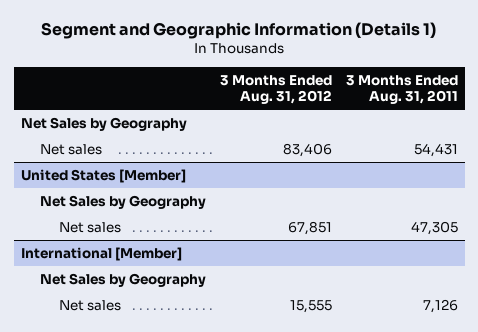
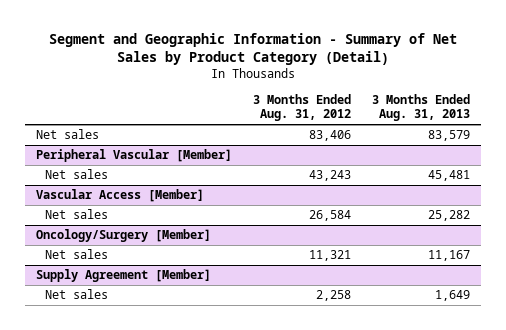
- Segment and Geographic Information (Details 1)
+ Segment and Geographic Information - Summary of Net Sales by Product Category (Detail)
- | 3 Months Ended Aug. 31, 2012 | 3 Months Ended Aug. 31, 2011
+ | 3 Months Ended Aug. 31, 2012 | 3 Months Ended Aug. 31, 2013
- Net Sales by Geography
- United States [Member]
- Net Sales by Geography
- Net sales | 67,851 | 47,305
- International [Member]
- Net Sales by Geography
- Net sales | 15,555 | 7,126
+ Peripheral Vascular [Member]
+ Net sales | 43,243 | 45,481
+ Vascular Access [Member]
+ Net sales | 26,584 | 25,282
+ Oncology/Surgery [Member]
+ Net sales | 11,321 | 11,167
+ Supply Agreement [Member]
+ Net sales | 2,258 | 1,649

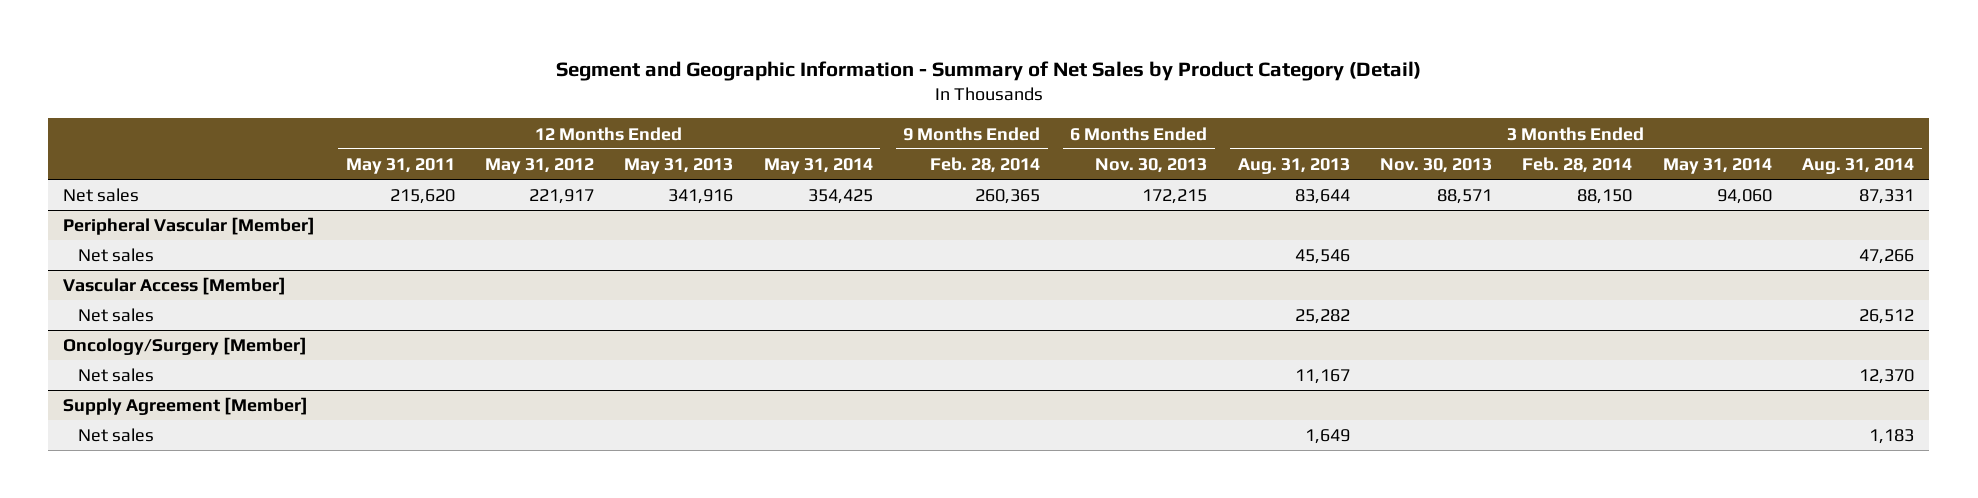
- | 3 Months Ended Aug. 31, 2012 | 3 Months Ended Aug. 31, 2013
+ | 12 Months Ended May 31, 2011 | 12 Months Ended May 31, 2012 | 12 Months Ended May 31, 2013 | 12 Months Ended May 31, 2014 | 9 Months Ended Feb. 28, 2014 | 6 Months Ended Nov. 30, 2013 | 3 Months Ended Aug. 31, 2013 | 3 Months Ended Nov. 30, 2013 | 3 Months Ended Feb. 28, 2014 | 3 Months Ended May 31, 2014 | 3 Months Ended Aug. 31, 2014
- Net sales | 83,406 | 83,579
+ Net sales | 215,620 | 221,917 | 341,916 | 354,425 | 260,365 | 172,215 | 83,644 | 88,571 | 88,150 | 94,060 | 87,331
@ Peripheral Vascular [Member]
- Net sales | 43,243 | 45,481
+ Net sales | | | | | | | 45,546 | | | | 47,266

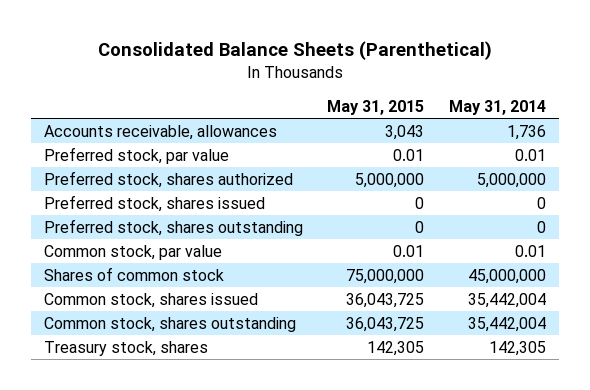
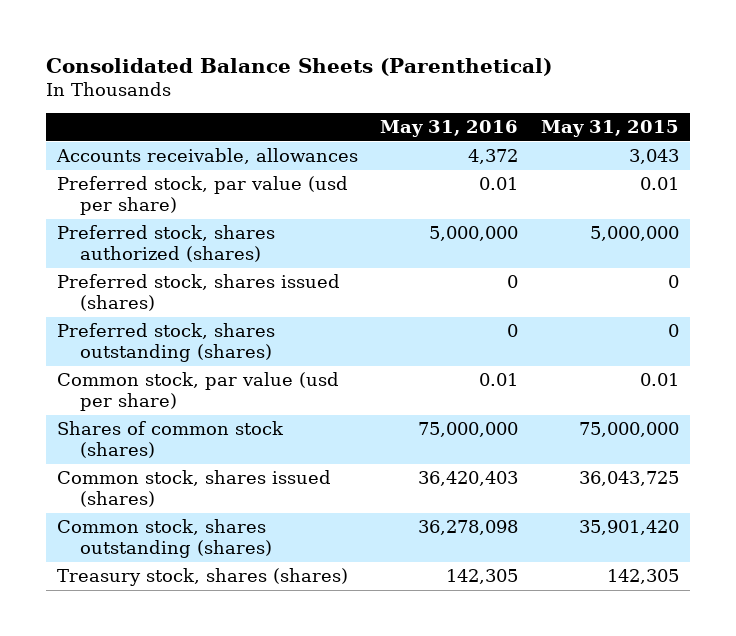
- | May 31, 2015 | May 31, 2014
+ | May 31, 2016 | May 31, 2015
- Preferred stock, par value | 0.01 | 0.01
- Preferred stock, shares authorized | 5,000,000 | 5,000,000
- Preferred stock, shares issued | 0 | 0
- Preferred stock, shares outstanding | 0 | 0
- Common stock, par value | 0.01 | 0.01
- Shares of common stock | 75,000,000 | 45,000,000
- Common stock, shares issued | 36,043,725 | 35,442,004
- Common stock, shares outstanding | 36,043,725 | 35,442,004
- Treasury stock, shares | 142,305 | 142,305
+ Preferred stock, par value (usd per share) | 0.01 | 0.01
+ Preferred stock, shares authorized (shares) | 5,000,000 | 5,000,000
+ Preferred stock, shares issued (shares) | 0 | 0
+ Preferred stock, shares outstanding (shares) | 0 | 0
+ Common stock, par value (usd per share) | 0.01 | 0.01
+ Shares of common stock (shares) | 75,000,000 | 75,000,000
+ Common stock, shares issued (shares) | 36,420,403 | 36,043,725
+ Common stock, shares outstanding (shares) | 36,278,098 | 35,901,420
+ Treasury stock, shares (shares) | 142,305 | 142,305

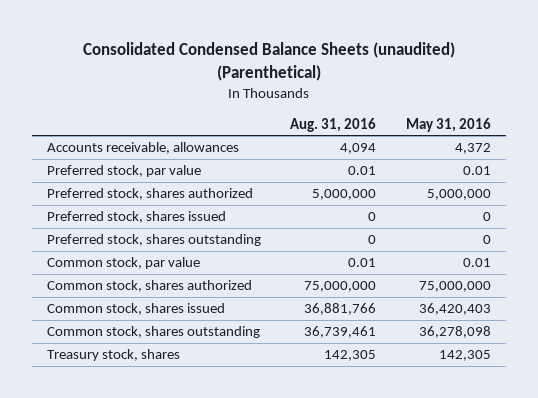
- Consolidated Balance Sheets (Parenthetical)
+ Consolidated Condensed Balance Sheets (unaudited) (Parenthetical)
- | May 31, 2016 | May 31, 2015
+ | Aug. 31, 2016 | May 31, 2016
- Preferred stock, par value (usd per share) | 0.01 | 0.01
- Preferred stock, shares authorized (shares) | 5,000,000 | 5,000,000
- Preferred stock, shares issued (shares) | 0 | 0
- Preferred stock, shares outstanding (shares) | 0 | 0
- Common stock, par value (usd per share) | 0.01 | 0.01
- Shares of common stock (shares) | 75,000,000 | 75,000,000
- Common stock, shares issued (shares) | 36,420,403 | 36,043,725
- Common stock, shares outstanding (shares) | 36,278,098 | 35,901,420
- Treasury stock, shares (shares) | 142,305 | 142,305
+ Preferred stock, par value | 0.01 | 0.01
+ Preferred stock, shares authorized | 5,000,000 | 5,000,000
+ Preferred stock, shares issued | 0 | 0
+ Preferred stock, shares outstanding | 0 | 0
+ Common stock, par value | 0.01 | 0.01
+ Common stock, shares authorized | 75,000,000 | 75,000,000
+ Common stock, shares issued | 36,881,766 | 36,420,403
+ Common stock, shares outstanding | 36,739,461 | 36,278,098
+ Treasury stock, shares | 142,305 | 142,305

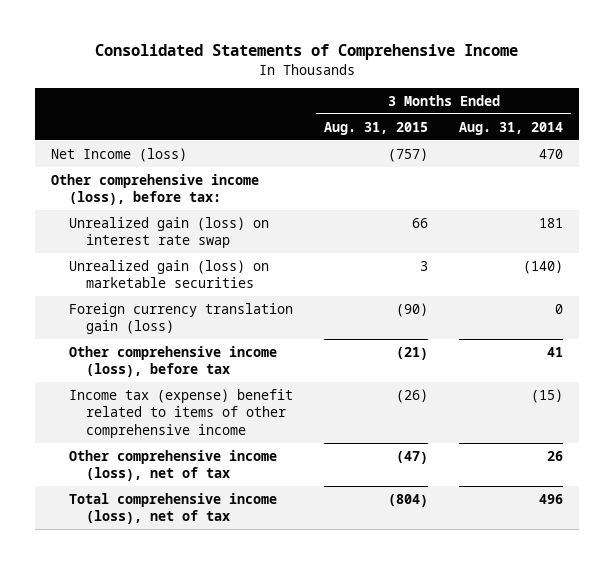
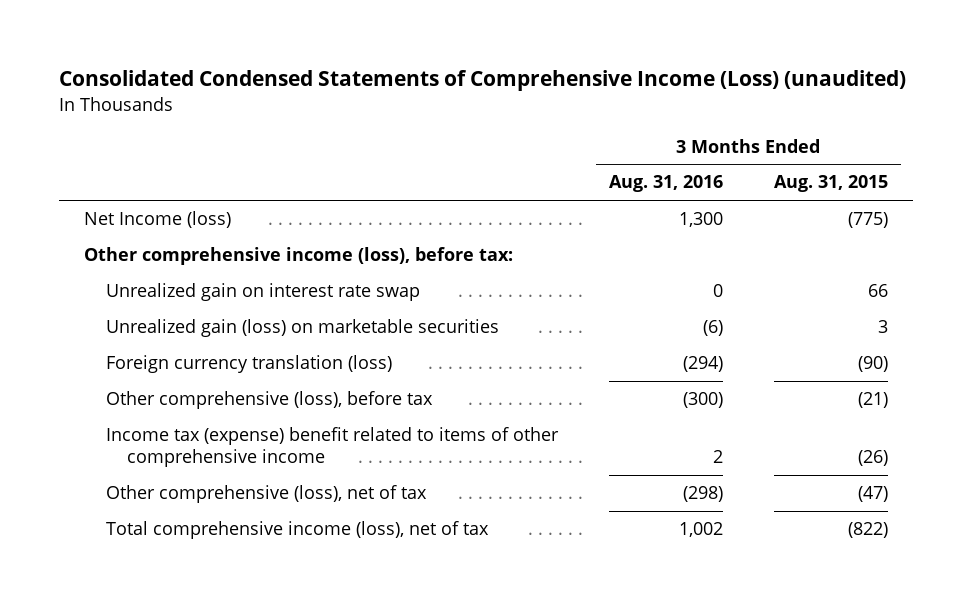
- Consolidated Statements of Comprehensive Income
+ Consolidated Condensed Statements of Comprehensive Income (Loss) (unaudited)
- | 3 Months Ended Aug. 31, 2015 | 3 Months Ended Aug. 31, 2014
+ | 3 Months Ended Aug. 31, 2016 | 3 Months Ended Aug. 31, 2015
- Net Income (loss) | (757) | 470
+ Net Income (loss) | 1,300 | (775)
- Unrealized gain (loss) on interest rate swap | 66 | 181
+ Unrealized gain on interest rate swap | 0 | 66
- Foreign currency translation gain (loss) | (90) | 0
- Other comprehensive income (loss), before tax | (21) | 41
+ Foreign currency translation (loss) | (294) | (90)
+ Other comprehensive (loss), before tax | (300) | (21)
- Other comprehensive income (loss), net of tax | (47) | 26
- Total comprehensive income (loss), net of tax | (804) | 496
+ Other comprehensive (loss), net of tax | (298) | (47)
+ Total comprehensive income (loss), net of tax | 1,002 | (822)

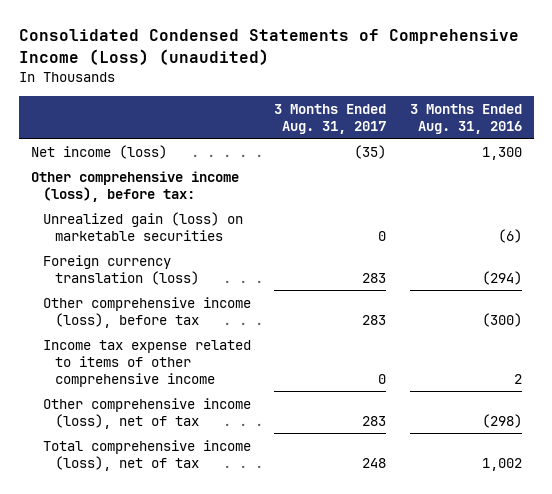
- | 3 Months Ended Aug. 31, 2016 | 3 Months Ended Aug. 31, 2015
+ | 3 Months Ended Aug. 31, 2017 | 3 Months Ended Aug. 31, 2016
- Net Income (loss) | 1,300 | (775)
+ Net income (loss) | (35) | 1,300
- Unrealized gain on interest rate swap | 0 | 66
- Other comprehensive (loss), before tax | (300) | (21)
- Income tax (expense) benefit related to items of other comprehensive income | 2 | (26)
- Other comprehensive (loss), net of tax | (298) | (47)
+ Other comprehensive income (loss), before tax | 283 | (300)
+ Income tax expense related to items of other comprehensive income | 0 | 2
+ Other comprehensive income (loss), net of tax | 283 | (298)

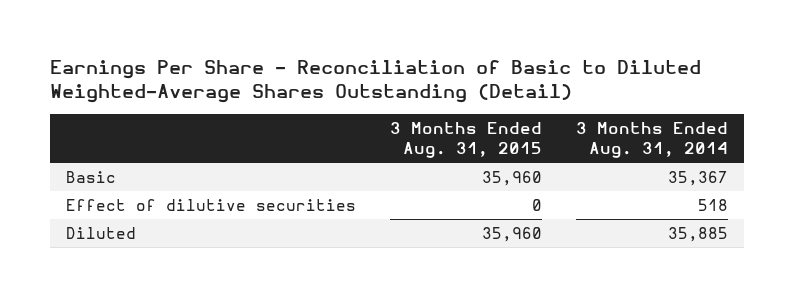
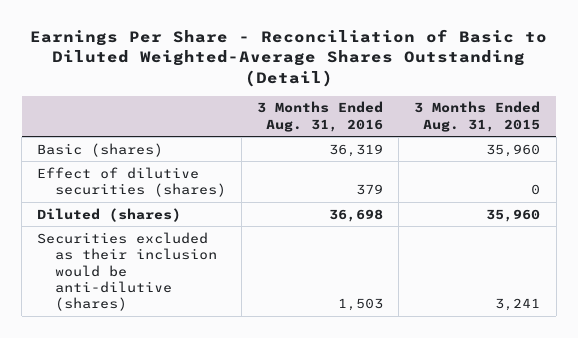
- | 3 Months Ended Aug. 31, 2015 | 3 Months Ended Aug. 31, 2014
+ | 3 Months Ended Aug. 31, 2016 | 3 Months Ended Aug. 31, 2015
- Basic | 35,960 | 35,367
- Effect of dilutive securities | 0 | 518
- Diluted | 35,960 | 35,885
+ Basic (shares) | 36,319 | 35,960
+ Effect of dilutive securities (shares) | 379 | 0
+ Diluted (shares) | 36,698 | 35,960
+ Securities excluded as their inclusion would be anti-dilutive (shares) | 1,503 | 3,241

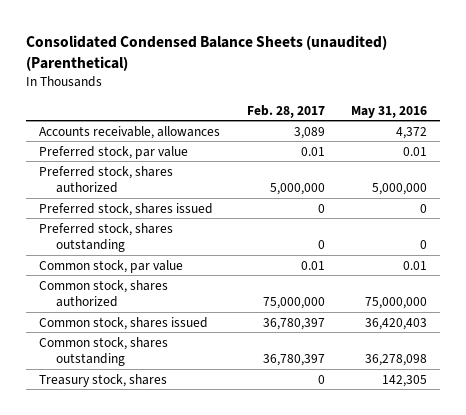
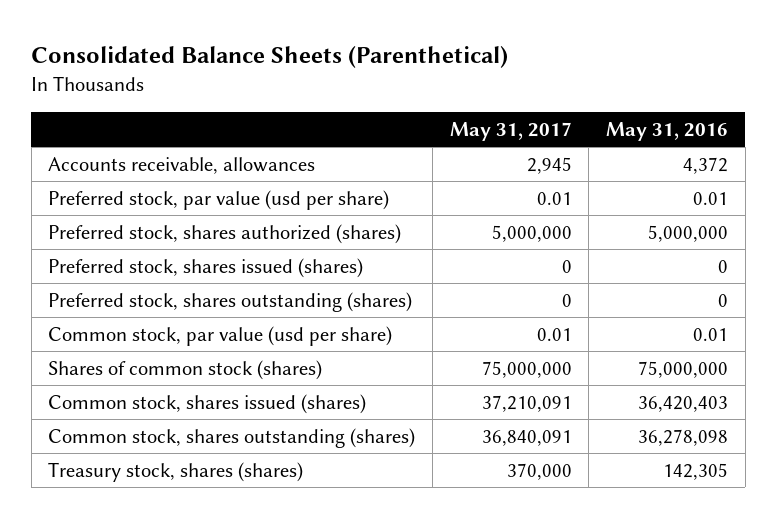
- Consolidated Condensed Balance Sheets (unaudited) (Parenthetical)
+ Consolidated Balance Sheets (Parenthetical)
- | Feb. 28, 2017 | May 31, 2016
+ | May 31, 2017 | May 31, 2016
- Preferred stock, par value | 0.01 | 0.01
- Preferred stock, shares authorized | 5,000,000 | 5,000,000
- Preferred stock, shares issued | 0 | 0
- Preferred stock, shares outstanding | 0 | 0
- Common stock, par value | 0.01 | 0.01
- Common stock, shares authorized | 75,000,000 | 75,000,000
- Common stock, shares issued | 36,780,397 | 36,420,403
- Common stock, shares outstanding | 36,780,397 | 36,278,098
- Treasury stock, shares | 0 | 142,305
+ Preferred stock, par value (usd per share) | 0.01 | 0.01
+ Preferred stock, shares authorized (shares) | 5,000,000 | 5,000,000
+ Preferred stock, shares issued (shares) | 0 | 0
+ Preferred stock, shares outstanding (shares) | 0 | 0
+ Common stock, par value (usd per share) | 0.01 | 0.01
+ Shares of common stock (shares) | 75,000,000 | 75,000,000
+ Common stock, shares issued (shares) | 37,210,091 | 36,420,403
+ Common stock, shares outstanding (shares) | 36,840,091 | 36,278,098
+ Treasury stock, shares (shares) | 370,000 | 142,305

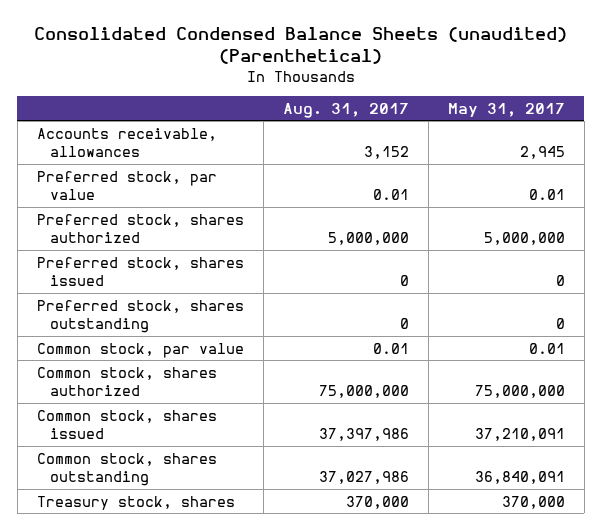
- Consolidated Balance Sheets (Parenthetical)
+ Consolidated Condensed Balance Sheets (unaudited) (Parenthetical)
- | May 31, 2017 | May 31, 2016
+ | Aug. 31, 2017 | May 31, 2017
- Preferred stock, par value (usd per share) | 0.01 | 0.01
- Preferred stock, shares authorized (shares) | 5,000,000 | 5,000,000
- Preferred stock, shares issued (shares) | 0 | 0
- Preferred stock, shares outstanding (shares) | 0 | 0
- Common stock, par value (usd per share) | 0.01 | 0.01
- Shares of common stock (shares) | 75,000,000 | 75,000,000
- Common stock, shares issued (shares) | 37,210,091 | 36,420,403
- Common stock, shares outstanding (shares) | 36,840,091 | 36,278,098
- Treasury stock, shares (shares) | 370,000 | 142,305
+ Preferred stock, par value | 0.01 | 0.01
+ Preferred stock, shares authorized | 5,000,000 | 5,000,000
+ Preferred stock, shares issued | 0 | 0
+ Preferred stock, shares outstanding | 0 | 0
+ Common stock, par value | 0.01 | 0.01
+ Common stock, shares authorized | 75,000,000 | 75,000,000
+ Common stock, shares issued | 37,397,986 | 37,210,091
+ Common stock, shares outstanding | 37,027,986 | 36,840,091
+ Treasury stock, shares | 370,000 | 370,000

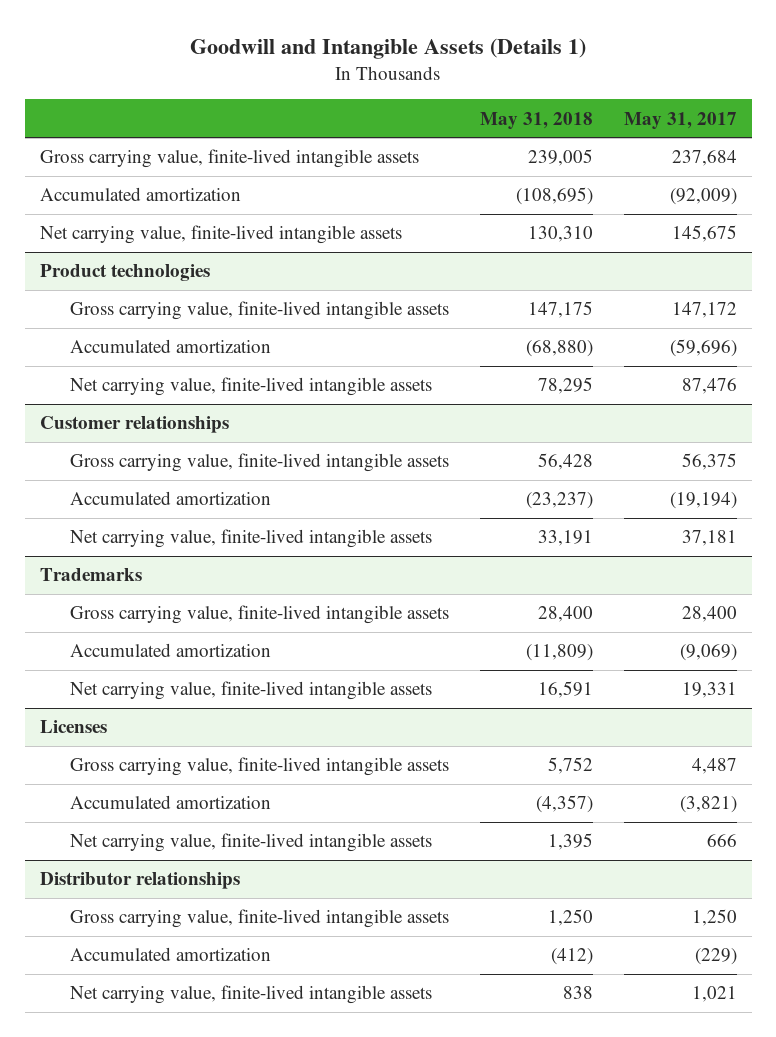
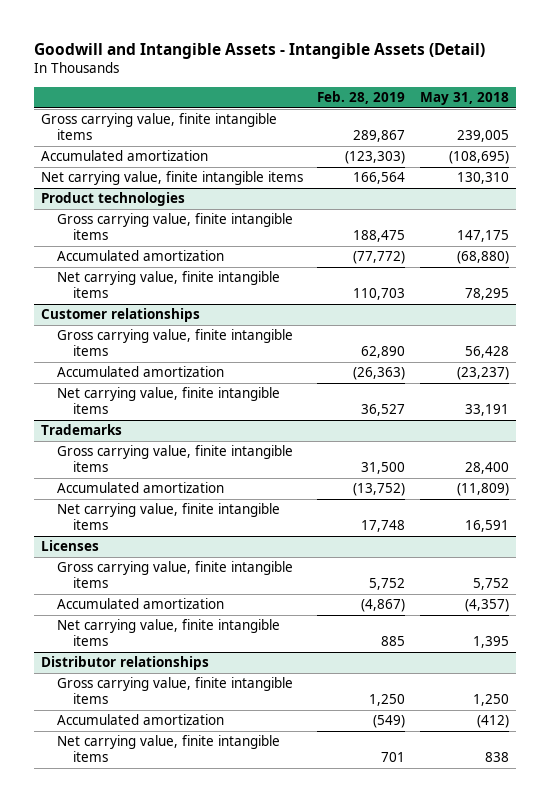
- Goodwill and Intangible Assets (Details 1)
+ Goodwill and Intangible Assets - Intangible Assets (Detail)
- | May 31, 2018 | May 31, 2017
+ | Feb. 28, 2019 | May 31, 2018
- Gross carrying value, finite-lived intangible assets | 239,005 | 237,684
+ Gross carrying value, finite intangible items | 289,867 | 239,005
- Net carrying value, finite-lived intangible assets | 130,310 | 145,675
+ Net carrying value, finite intangible items | 166,564 | 130,310
@ Product technologies
- Gross carrying value, finite-lived intangible assets | 147,175 | 147,172
+ Gross carrying value, finite intangible items | 188,475 | 147,175
- Net carrying value, finite-lived intangible assets | 78,295 | 87,476
+ Net carrying value, finite intangible items | 110,703 | 78,295
@ Customer relationships
- Gross carrying value, finite-lived intangible assets | 56,428 | 56,375
+ Gross carrying value, finite intangible items | 62,890 | 56,428
- Net carrying value, finite-lived intangible assets | 33,191 | 37,181
+ Net carrying value, finite intangible items | 36,527 | 33,191
@ Trademarks
- Gross carrying value, finite-lived intangible assets | 28,400 | 28,400
+ Gross carrying value, finite intangible items | 31,500 | 28,400
- Net carrying value, finite-lived intangible assets | 16,591 | 19,331
+ Net carrying value, finite intangible items | 17,748 | 16,591
@ Licenses
- Gross carrying value, finite-lived intangible assets | 5,752 | 4,487
+ Gross carrying value, finite intangible items | 5,752 | 5,752
- Net carrying value, finite-lived intangible assets | 1,395 | 666
+ Net carrying value, finite intangible items | 885 | 1,395
@ Distributor relationships
- Gross carrying value, finite-lived intangible assets | 1,250 | 1,250
+ Gross carrying value, finite intangible items | 1,250 | 1,250
- Net carrying value, finite-lived intangible assets | 838 | 1,021
+ Net carrying value, finite intangible items | 701 | 838

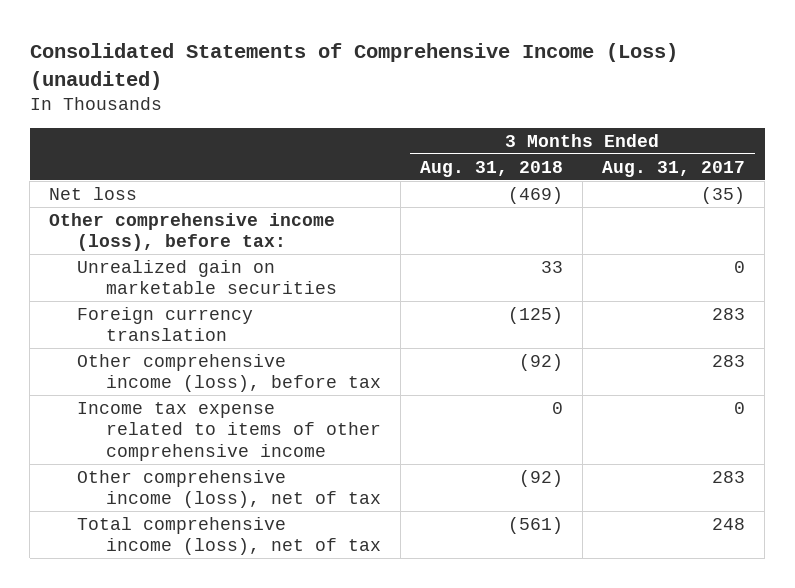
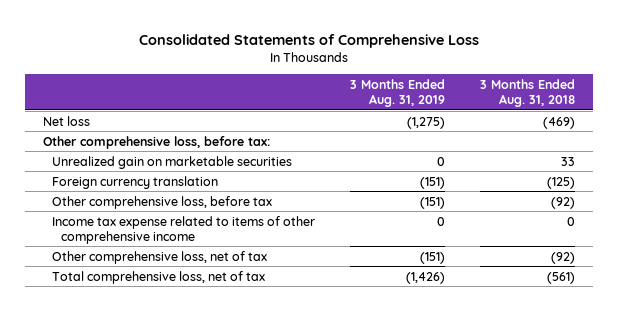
- Consolidated Statements of Comprehensive Income (Loss) (unaudited)
+ Consolidated Statements of Comprehensive Loss
- | 3 Months Ended Aug. 31, 2018 | 3 Months Ended Aug. 31, 2017
+ | 3 Months Ended Aug. 31, 2019 | 3 Months Ended Aug. 31, 2018
- Other comprehensive income (loss), before tax:
+ Other comprehensive loss, before tax:
- Other comprehensive income (loss), before tax | (92) | 283
+ Other comprehensive loss, before tax | (151) | (92)
- Other comprehensive income (loss), net of tax | (92) | 283
- Total comprehensive income (loss), net of tax | (561) | 248
+ Other comprehensive loss, net of tax | (151) | (92)
+ Total comprehensive loss, net of tax | (1,426) | (561)

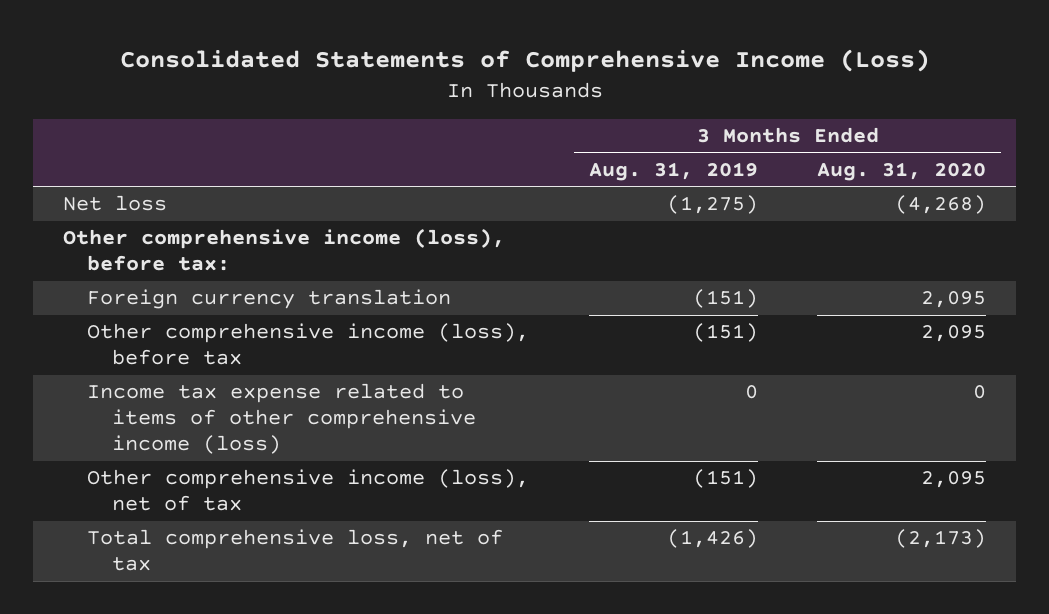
- Consolidated Statements of Comprehensive Loss
+ Consolidated Statements of Comprehensive Income (Loss)
- | 3 Months Ended Aug. 31, 2019 | 3 Months Ended Aug. 31, 2018
+ | 3 Months Ended Aug. 31, 2019 | 3 Months Ended Aug. 31, 2020
- Other comprehensive loss, before tax:
- Unrealized gain on marketable securities | 0 | 33
+ Other comprehensive income (loss), before tax:
- Other comprehensive loss, before tax | (151) | (92)
- Income tax expense related to items of other comprehensive income | 0 | 0
- Other comprehensive loss, net of tax | (151) | (92)
+ Other comprehensive income (loss), before tax | (151) | 2,095
+ Income tax expense related to items of other comprehensive income (loss) | 0 | 0
+ Other comprehensive income (loss), net of tax | (151) | 2,095

